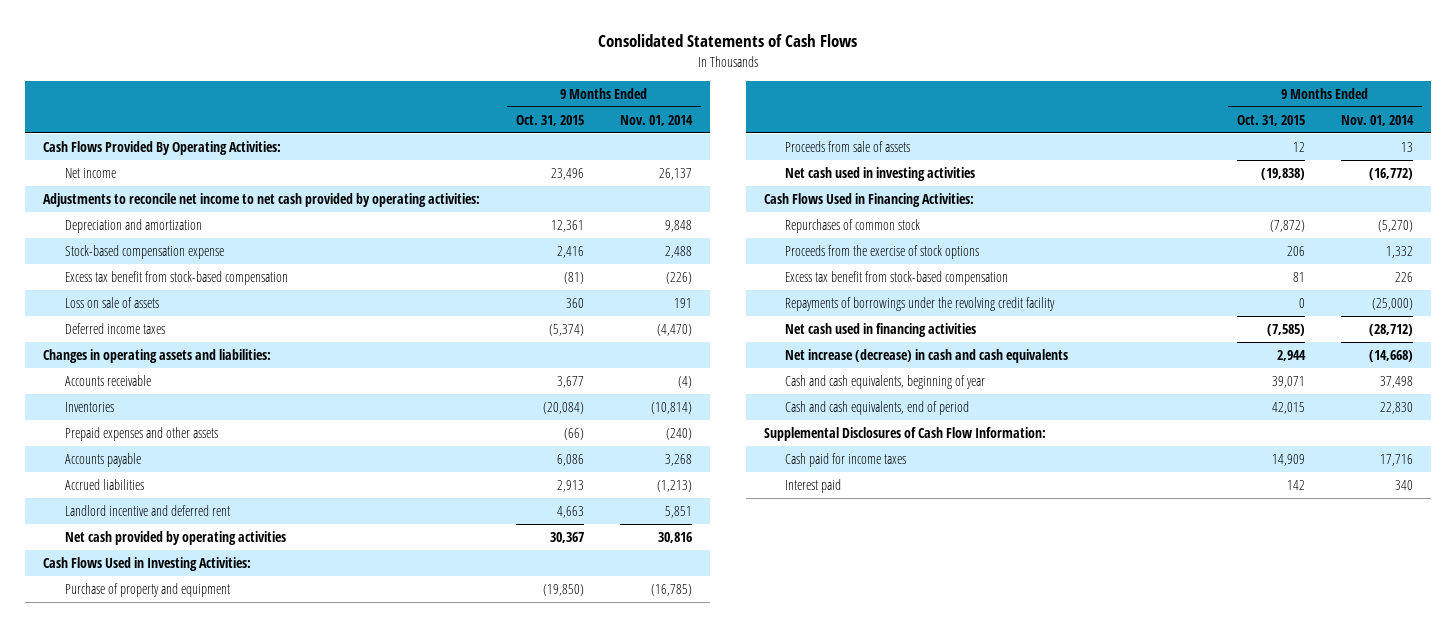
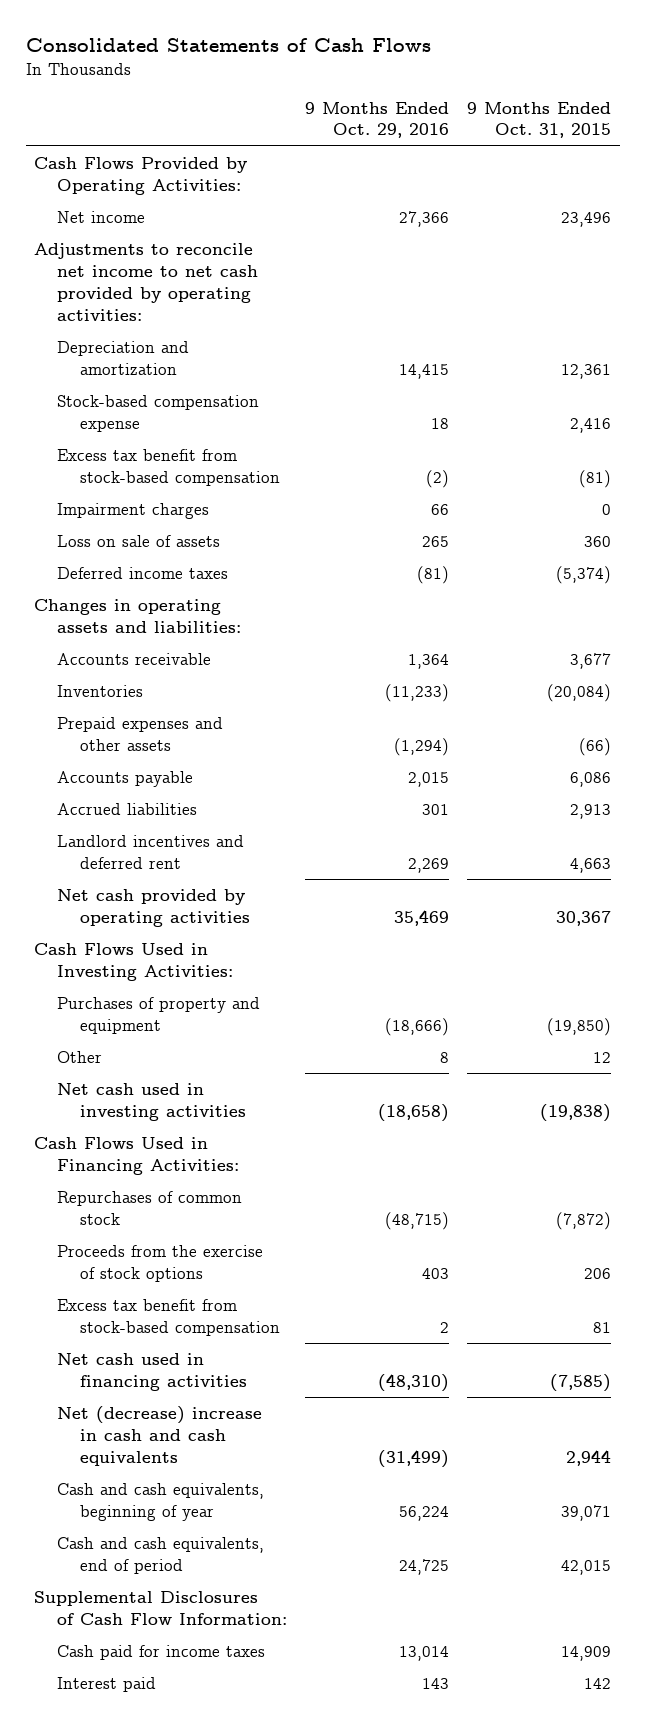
- | 9 Months Ended Oct. 31, 2015 | 9 Months Ended Nov. 01, 2014
+ | 9 Months Ended Oct. 29, 2016 | 9 Months Ended Oct. 31, 2015
- Cash Flows Provided By Operating Activities:
+ Cash Flows Provided by Operating Activities:
+ Impairment charges | 66 | 0
- Landlord incentive and deferred rent | 4,663 | 5,851
+ Landlord incentives and deferred rent | 2,269 | 4,663
- Purchase of property and equipment | (19,850) | (16,785)
- Proceeds from sale of assets | 12 | 13
+ Purchases of property and equipment | (18,666) | (19,850)
+ Other | 8 | 12
- Repayments of borrowings under the revolving credit facility | 0 | (25,000)
- Net increase (decrease) in cash and cash equivalents | 2,944 | (14,668)
+ Net (decrease) increase in cash and cash equivalents | (31,499) | 2,944

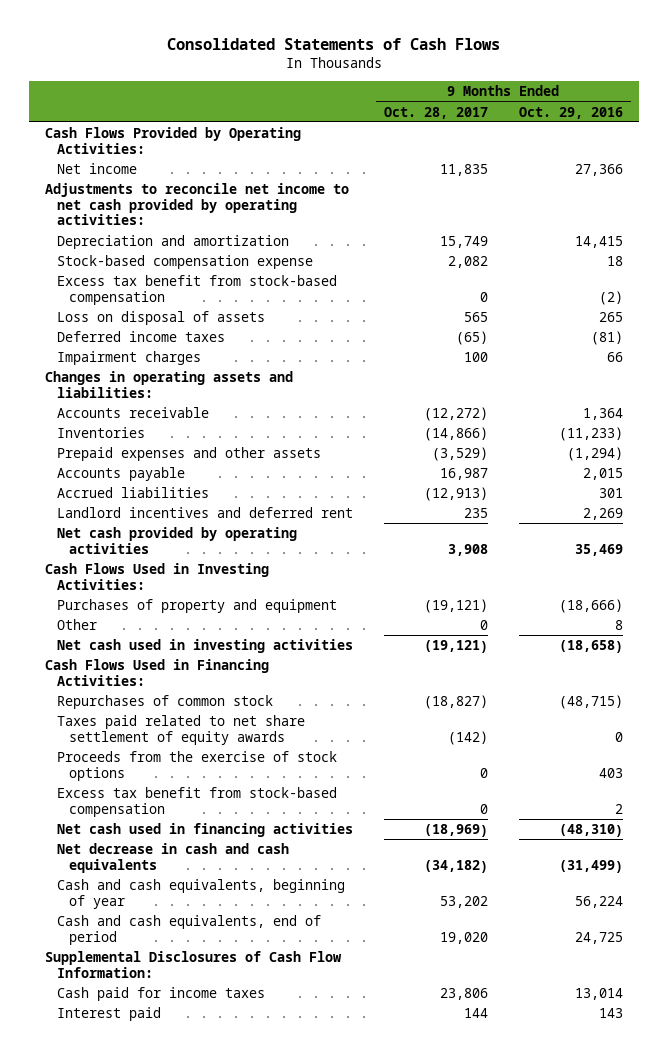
- | 9 Months Ended Oct. 29, 2016 | 9 Months Ended Oct. 31, 2015
+ | 9 Months Ended Oct. 28, 2017 | 9 Months Ended Oct. 29, 2016
- Loss on sale of assets | 265 | 360
+ Loss on disposal of assets | 565 | 265
moved down: Impairment charges | 100 | 66
+ Taxes paid related to net share settlement of equity awards | (142) | 0
- Net (decrease) increase in cash and cash equivalents | (31,499) | 2,944
+ Net decrease in cash and cash equivalents | (34,182) | (31,499)

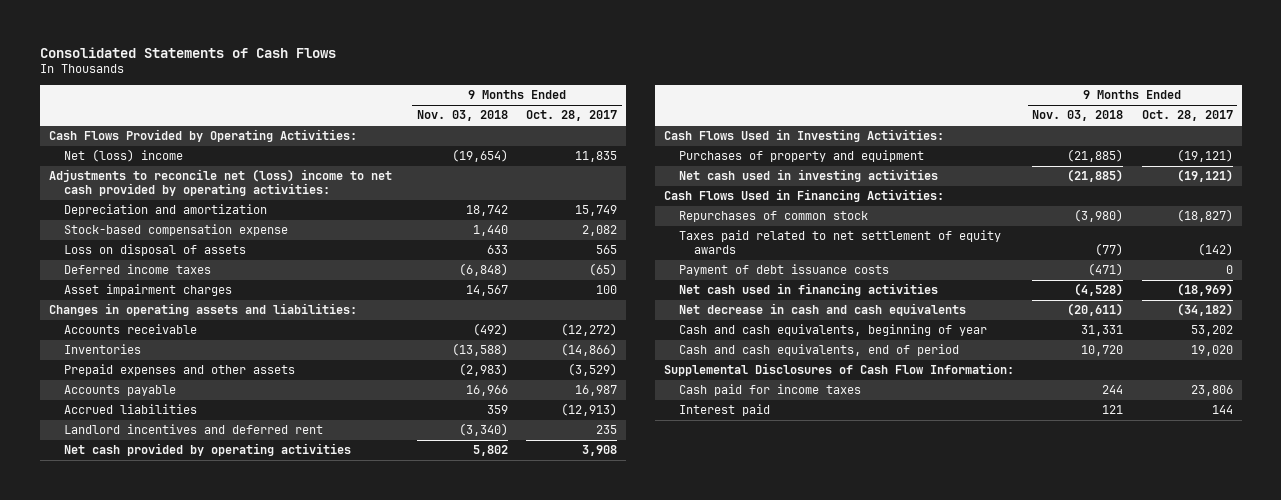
- | 9 Months Ended Oct. 28, 2017 | 9 Months Ended Oct. 29, 2016
+ | 9 Months Ended Nov. 03, 2018 | 9 Months Ended Oct. 28, 2017
- Net income | 11,835 | 27,366
- Adjustments to reconcile net income to net cash provided by operating activities:
+ Net (loss) income | (19,654) | 11,835
+ Adjustments to reconcile net (loss) income to net cash provided by operating activities:
- Excess tax benefit from stock-based compensation | 0 | (2)
- Impairment charges | 100 | 66
+ Asset impairment charges | 14,567 | 100
- Other | 0 | 8
- Taxes paid related to net share settlement of equity awards | (142) | 0
- Proceeds from the exercise of stock options | 0 | 403
- Excess tax benefit from stock-based compensation | 0 | 2
+ Taxes paid related to net settlement of equity awards | (77) | (142)
+ Payment of debt issuance costs | (471) | 0

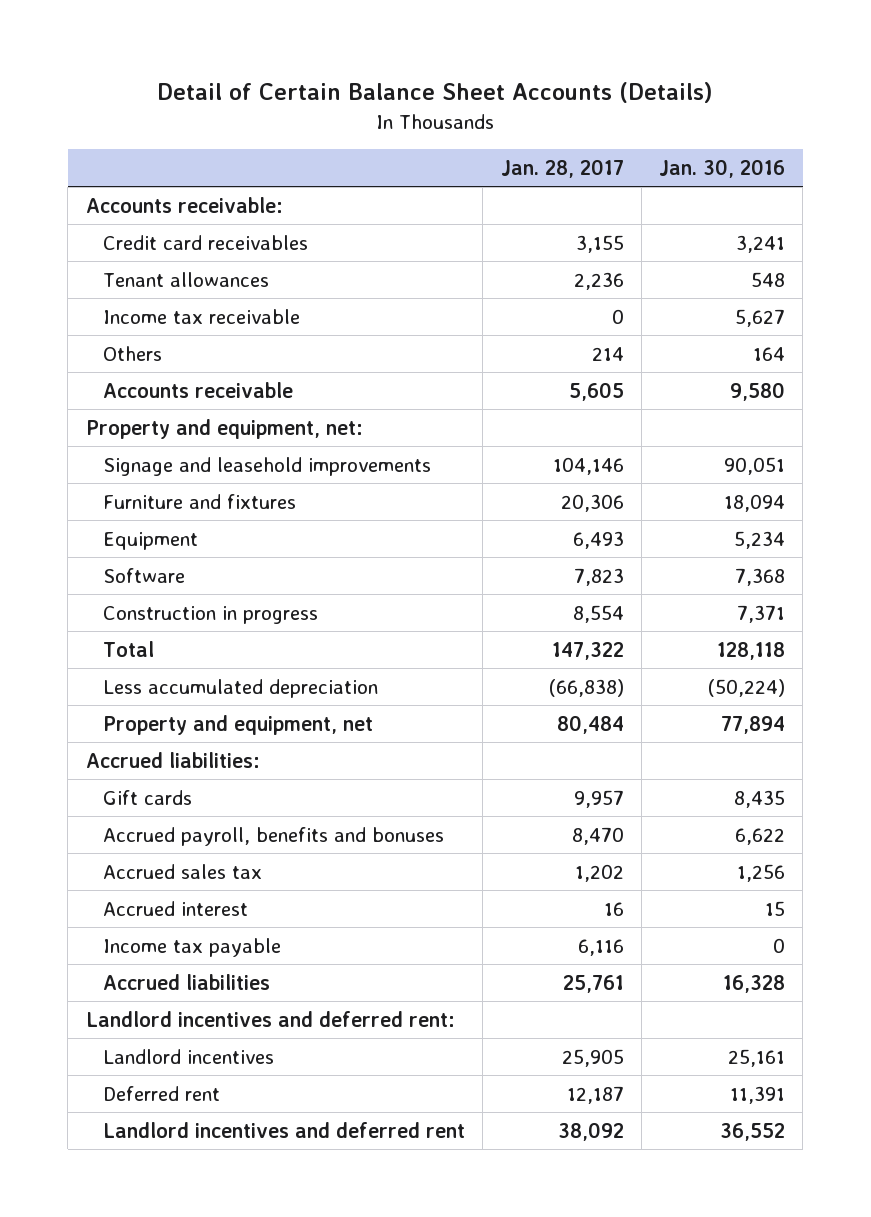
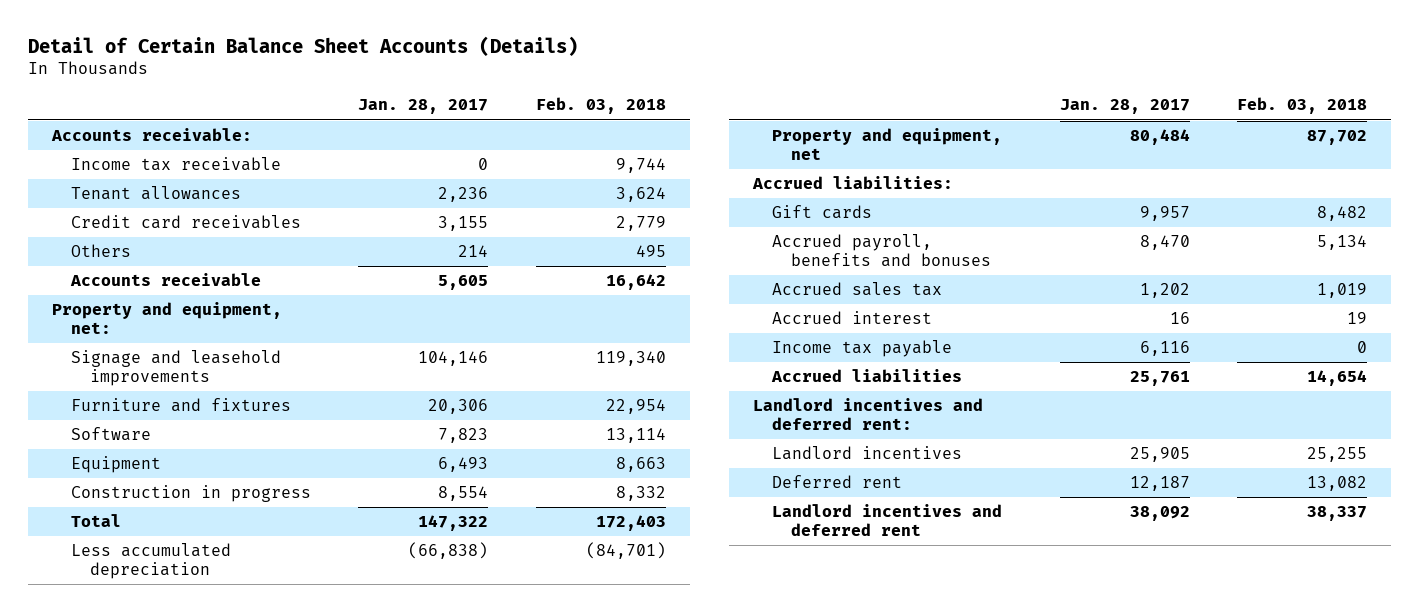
- | Jan. 28, 2017 | Jan. 30, 2016
+ | Jan. 28, 2017 | Feb. 03, 2018
moved down: Tenant allowances | 2,236 | 3,624
moved down: Credit card receivables | 3,155 | 2,779
moved down: Equipment | 6,493 | 8,663

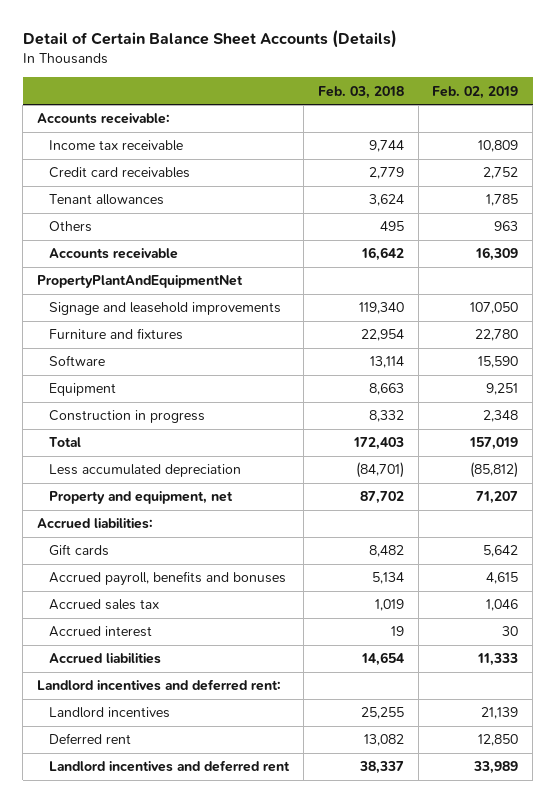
- | Jan. 28, 2017 | Feb. 03, 2018
+ | Feb. 03, 2018 | Feb. 02, 2019
moved down: Tenant allowances | 3,624 | 1,785
- Property and equipment, net:
+ PropertyPlantAndEquipmentNet
- Income tax payable | 6,116 | 0

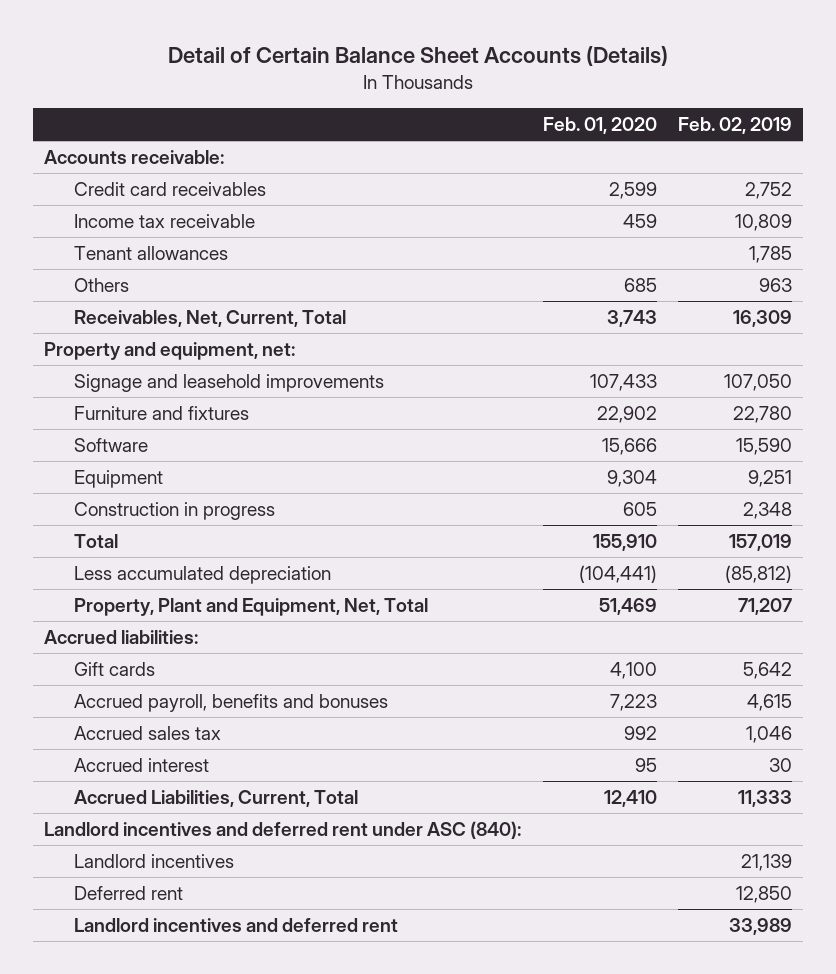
- | Feb. 03, 2018 | Feb. 02, 2019
+ | Feb. 01, 2020 | Feb. 02, 2019
moved down: Income tax receivable | 459 | 10,809
- Accounts receivable | 16,642 | 16,309
- PropertyPlantAndEquipmentNet
+ Receivables, Net, Current, Total | 3,743 | 16,309
+ Property and equipment, net:
- Property and equipment, net | 87,702 | 71,207
+ Property, Plant and Equipment, Net, Total | 51,469 | 71,207
- Accrued liabilities | 14,654 | 11,333
- Landlord incentives and deferred rent:
+ Accrued Liabilities, Current, Total | 12,410 | 11,333
+ Landlord incentives and deferred rent under ASC (840):

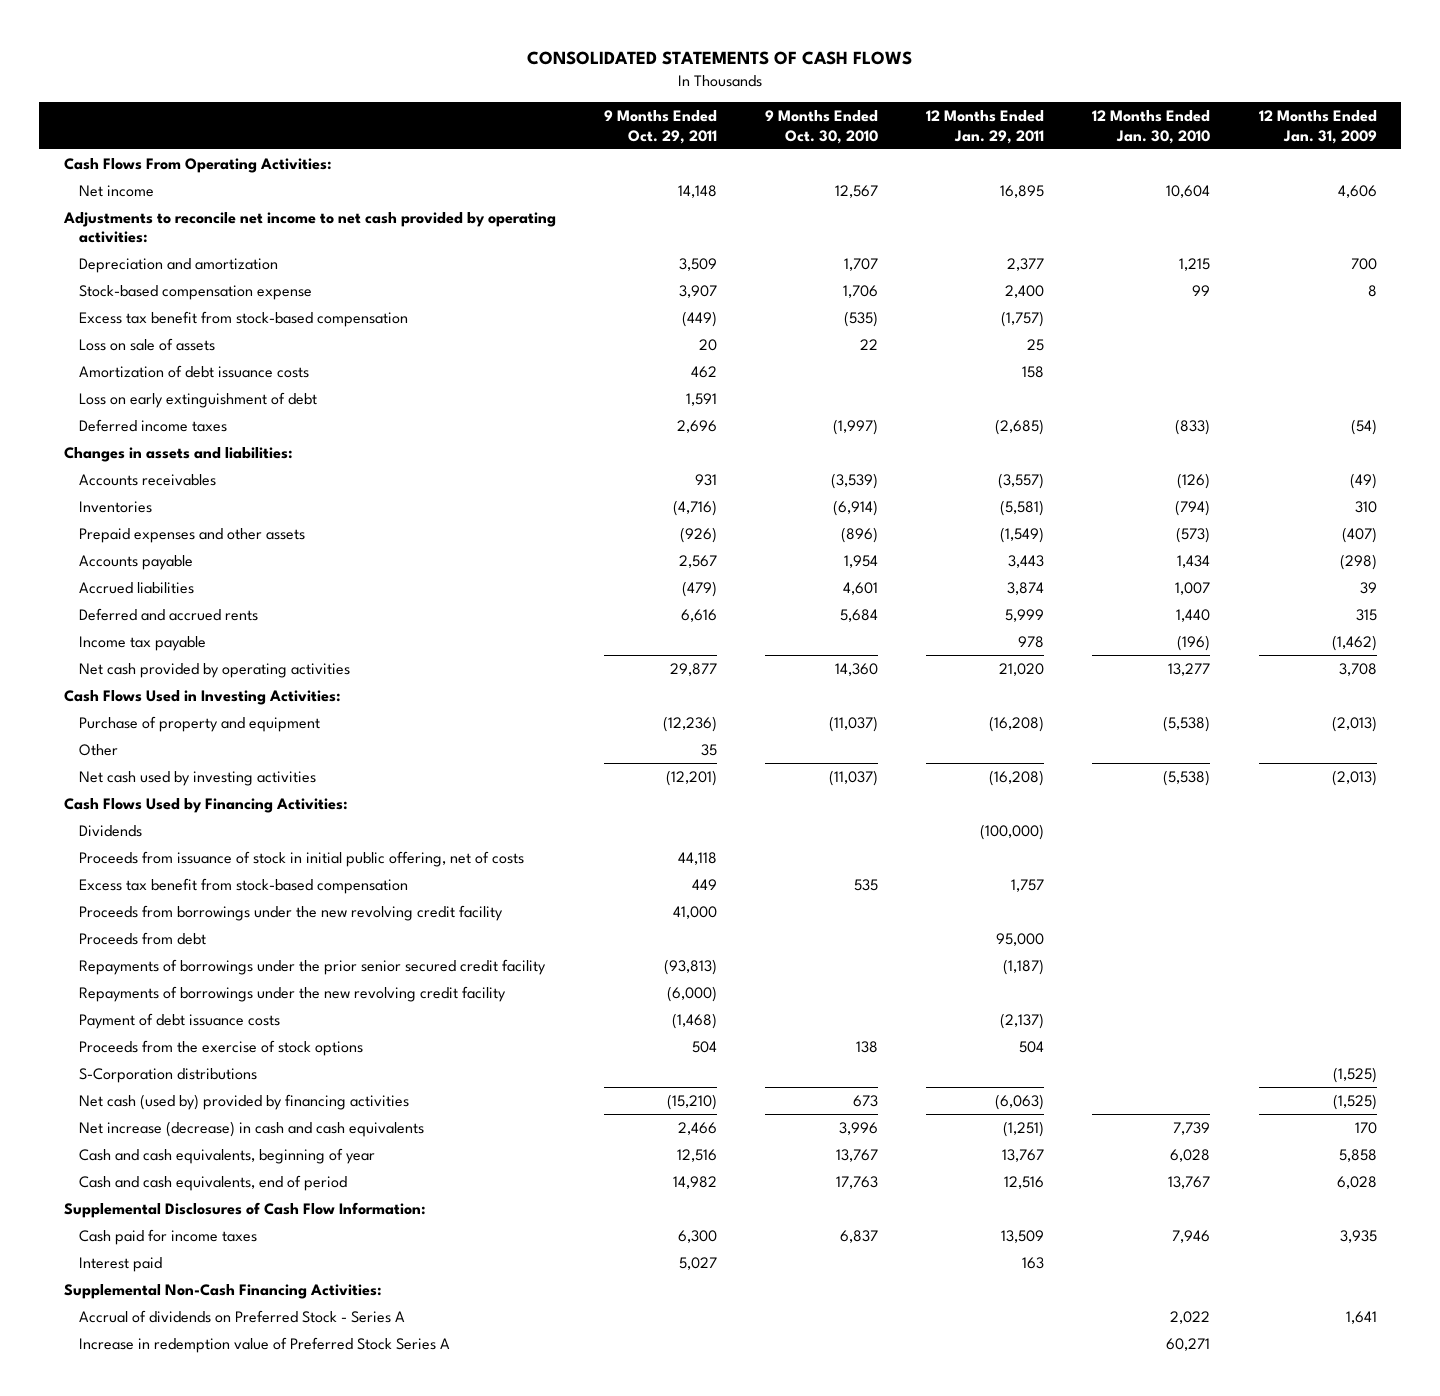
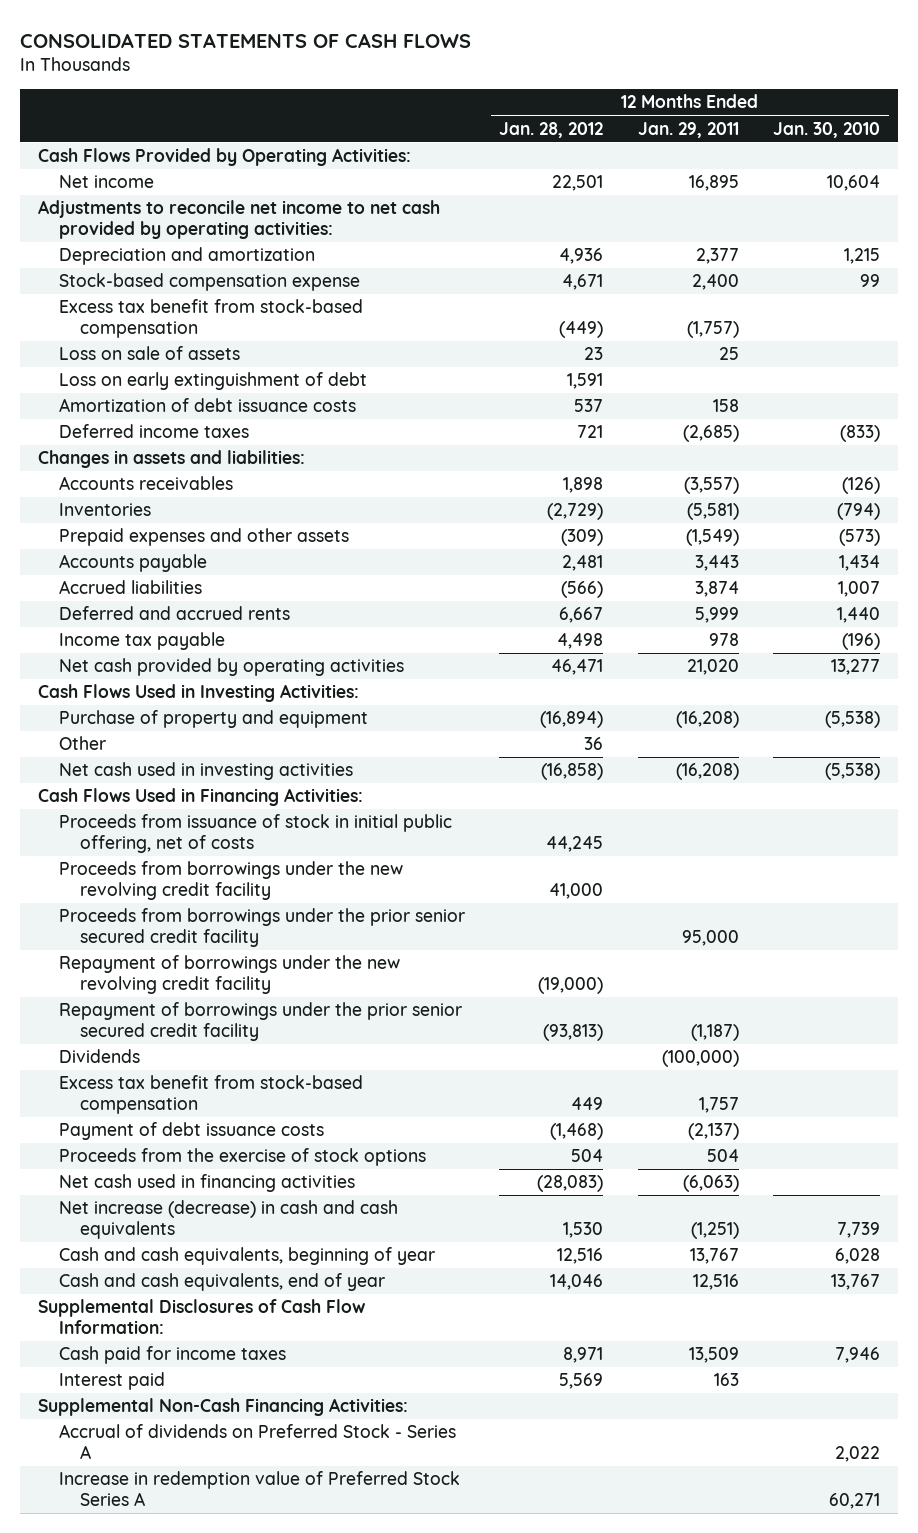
- | 9 Months Ended Oct. 29, 2011 | 9 Months Ended Oct. 30, 2010 | 12 Months Ended Jan. 29, 2011 | 12 Months Ended Jan. 30, 2010 | 12 Months Ended Jan. 31, 2009
+ | 12 Months Ended Jan. 28, 2012 | 12 Months Ended Jan. 29, 2011 | 12 Months Ended Jan. 30, 2010
- Cash Flows From Operating Activities:
+ Cash Flows Provided by Operating Activities:
moved down: Amortization of debt issuance costs | 537 | 158 |
- Net cash used by investing activities | (12,201) | (11,037) | (16,208) | (5,538) | (2,013)
- Cash Flows Used by Financing Activities:
+ Net cash used in investing activities | (16,858) | (16,208) | (5,538)
+ Cash Flows Used in Financing Activities:
- Proceeds from debt | | | 95,000 | |
- Repayments of borrowings under the prior senior secured credit facility | (93,813) | | (1,187) | |
- Repayments of borrowings under the new revolving credit facility | (6,000) | | | |
+ Proceeds from borrowings under the prior senior secured credit facility | | 95,000 |
+ Repayment of borrowings under the new revolving credit facility | (19,000) | |
+ Repayment of borrowings under the prior senior secured credit facility | (93,813) | (1,187) |
moved down: Dividends | | (100,000) |
moved down: Excess tax benefit from stock-based compensation | 449 | 1,757 |
- S-Corporation distributions | | | | | (1,525)
- Net cash (used by) provided by financing activities | (15,210) | 673 | (6,063) | | (1,525)
+ Net cash used in financing activities | (28,083) | (6,063) |
- Cash and cash equivalents, end of period | 14,982 | 17,763 | 12,516 | 13,767 | 6,028
+ Cash and cash equivalents, end of year | 14,046 | 12,516 | 13,767

